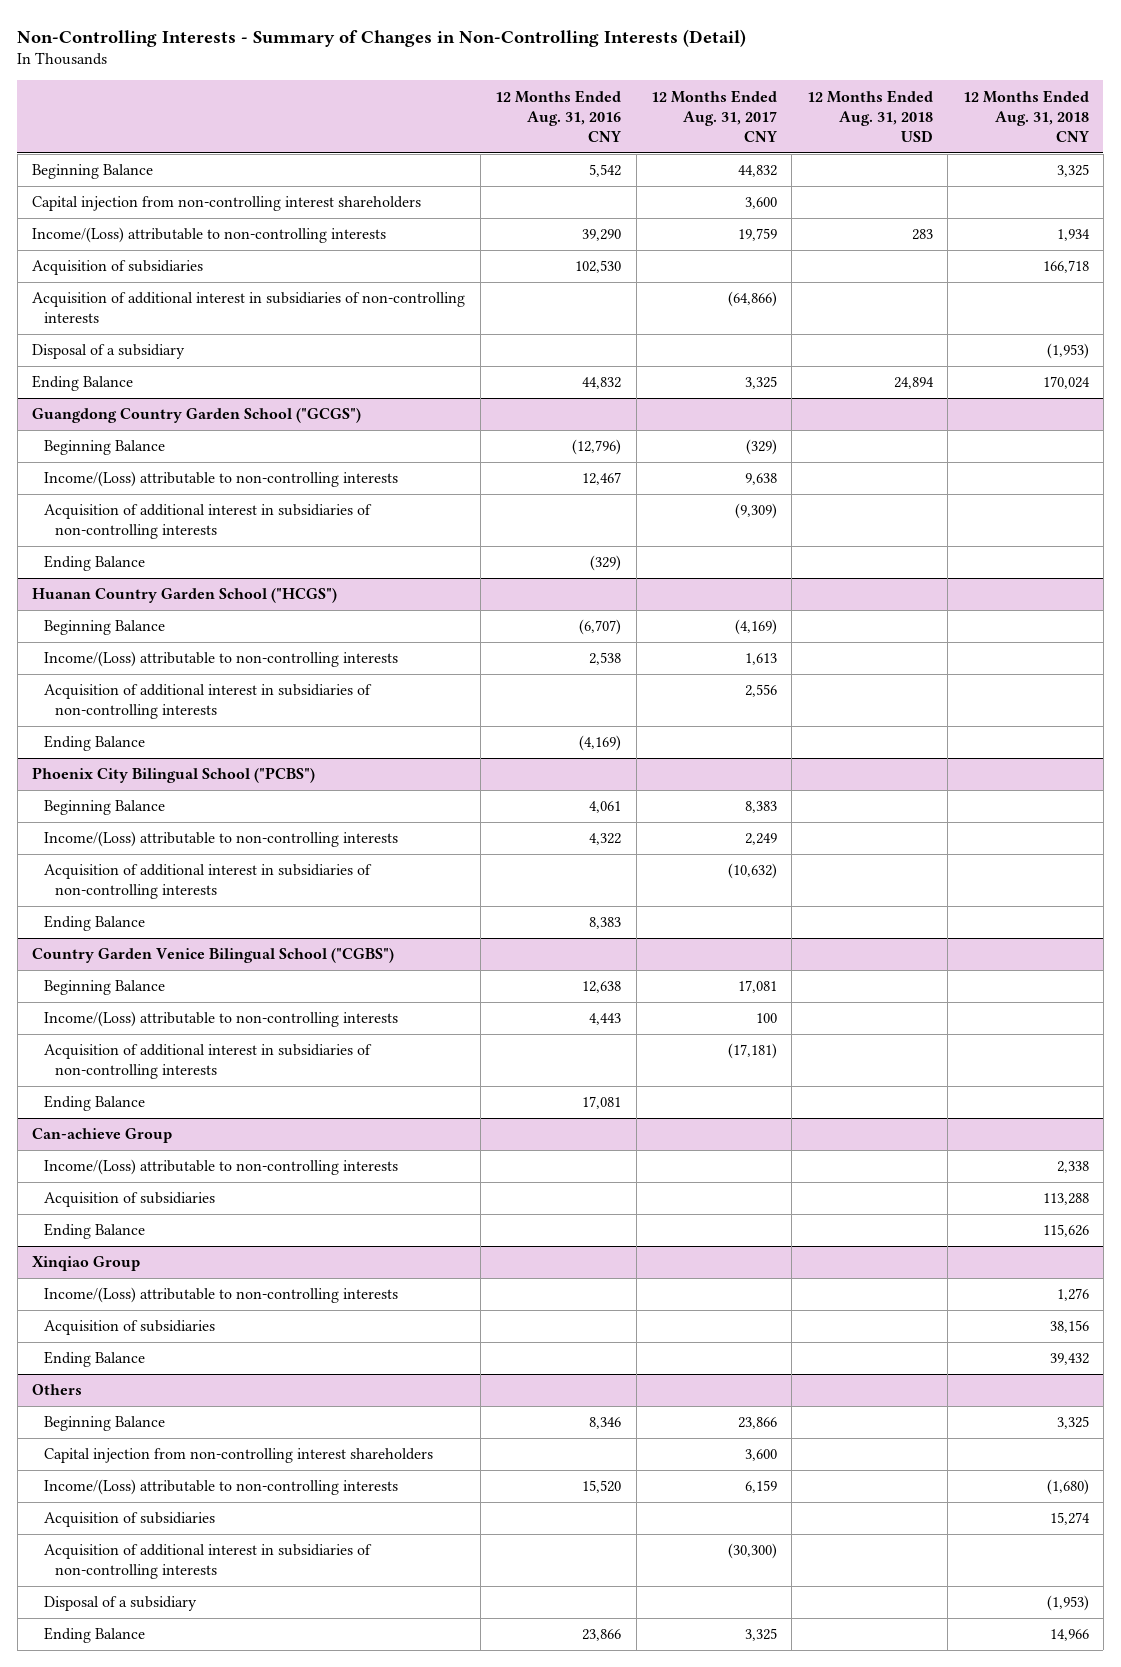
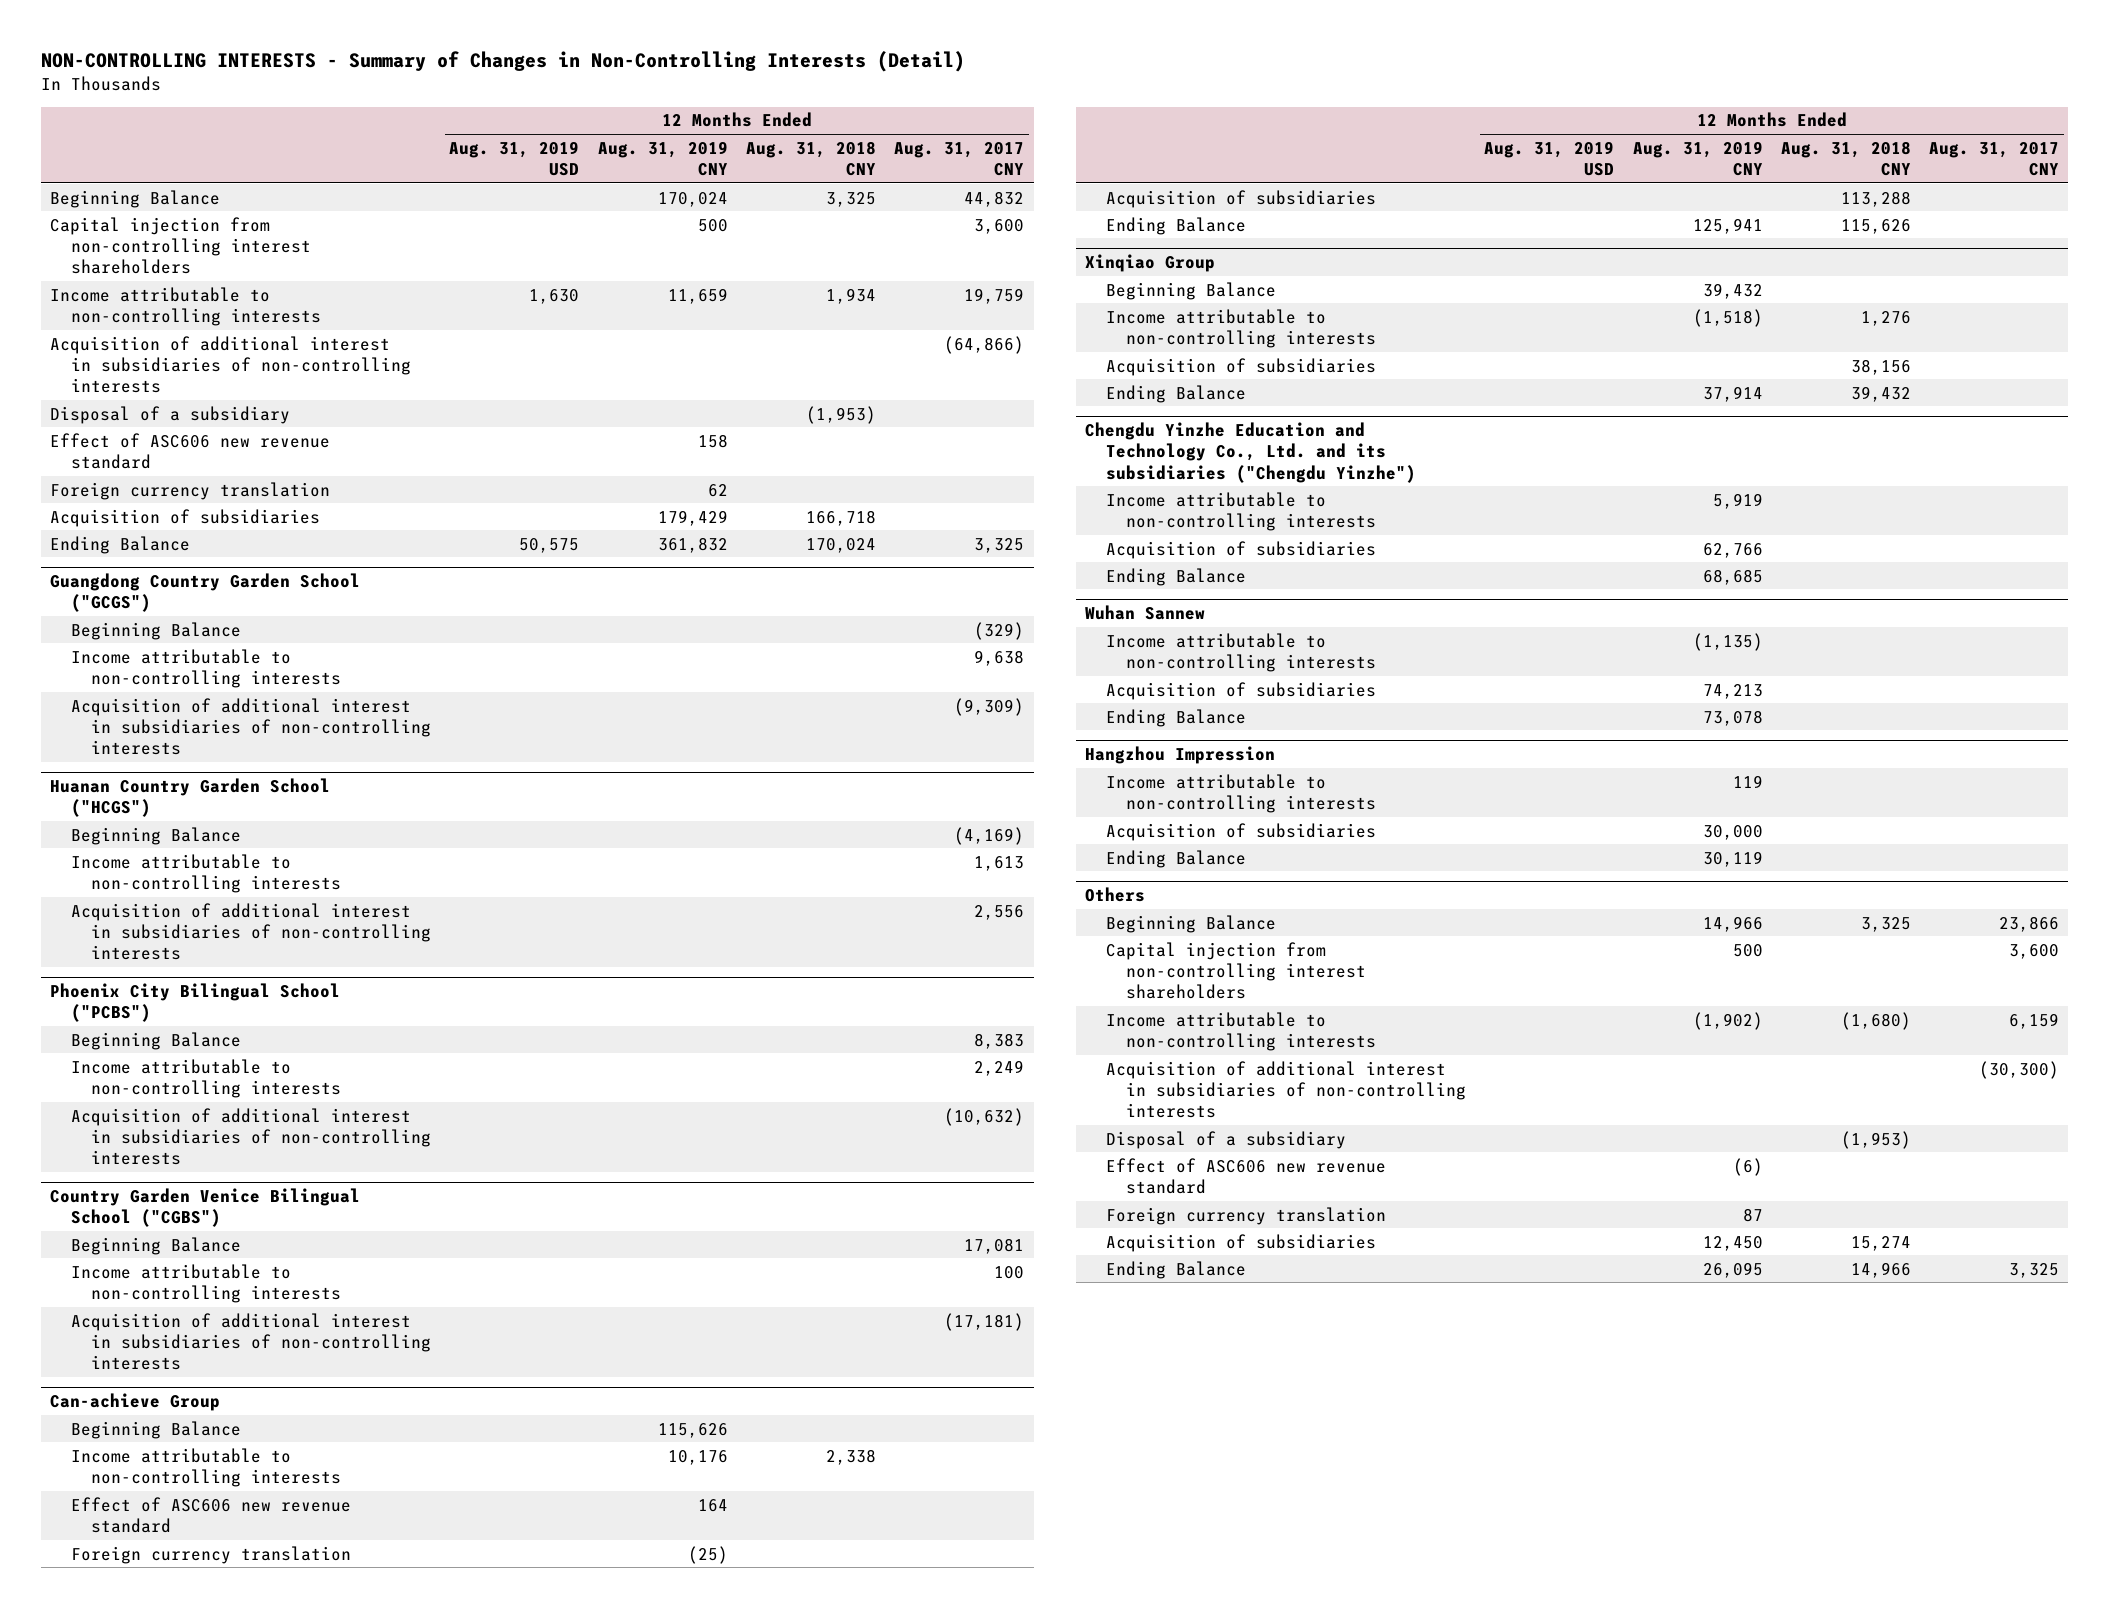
- Non-Controlling Interests - Summary of Changes in Non-Controlling Interests (Detail)
+ NON-CONTROLLING INTERESTS - Summary of Changes in Non-Controlling Interests (Detail)
- | 12 Months Ended Aug. 31, 2016 CNY | 12 Months Ended Aug. 31, 2017 CNY | 12 Months Ended Aug. 31, 2018 USD | 12 Months Ended Aug. 31, 2018 CNY
+ | 12 Months Ended Aug. 31, 2019 USD | 12 Months Ended Aug. 31, 2019 CNY | 12 Months Ended Aug. 31, 2018 CNY | 12 Months Ended Aug. 31, 2017 CNY
- Income/(Loss) attributable to non-controlling interests | 39,290 | 19,759 | 283 | 1,934
+ Income attributable to non-controlling interests | 1,630 | 11,659 | 1,934 | 19,759
+ Effect of ASC606 new revenue standard | | 158 | |
+ Foreign currency translation | | 62 | |
moved down: Acquisition of subsidiaries | | 179,429 | 166,718 |
@ Guangdong Country Garden School ("GCGS")
- Income/(Loss) attributable to non-controlling interests | 12,467 | 9,638 | |
+ Income attributable to non-controlling interests | | | | 9,638
- Ending Balance | (329) | | |
@ Huanan Country Garden School ("HCGS")
- Income/(Loss) attributable to non-controlling interests | 2,538 | 1,613 | |
+ Income attributable to non-controlling interests | | | | 1,613
- Ending Balance | (4,169) | | |
@ Phoenix City Bilingual School ("PCBS")
- Income/(Loss) attributable to non-controlling interests | 4,322 | 2,249 | |
+ Income attributable to non-controlling interests | | | | 2,249
- Ending Balance | 8,383 | | |
@ Country Garden Venice Bilingual School ("CGBS")
- Income/(Loss) attributable to non-controlling interests | 4,443 | 100 | |
+ Income attributable to non-controlling interests | | | | 100
- Ending Balance | 17,081 | | |
@ Can-achieve Group
- Income/(Loss) attributable to non-controlling interests | | | | 2,338
+ Beginning Balance | | 115,626 | |
+ Income attributable to non-controlling interests | | 10,176 | 2,338 |
+ Effect of ASC606 new revenue standard | | 164 | |
+ Foreign currency translation | | (25) | |
@ Xinqiao Group
- Income/(Loss) attributable to non-controlling interests | | | | 1,276
+ Beginning Balance | | 39,432 | |
+ Income attributable to non-controlling interests | | (1,518) | 1,276 |
+ Chengdu Yinzhe Education and Technology Co., Ltd. and its subsidiaries ("Chengdu Yinzhe")
+ Income attributable to non-controlling interests | | 5,919 | |
+ Acquisition of subsidiaries | | 62,766 | |
+ Ending Balance | | 68,685 | |
+ Wuhan Sannew
+ Income attributable to non-controlling interests | | (1,135) | |
+ Acquisition of subsidiaries | | 74,213 | |
+ Ending Balance | | 73,078 | |
+ Hangzhou Impression
+ Income attributable to non-controlling interests | | 119 | |
+ Acquisition of subsidiaries | | 30,000 | |
+ Ending Balance | | 30,119 | |
@ Others
- Income/(Loss) attributable to non-controlling interests | 15,520 | 6,159 | | (1,680)
+ Income attributable to non-controlling interests | | (1,902) | (1,680) | 6,159
+ Effect of ASC606 new revenue standard | | (6) | |
+ Foreign currency translation | | 87 | |
moved down: Acquisition of subsidiaries | | 12,450 | 15,274 |

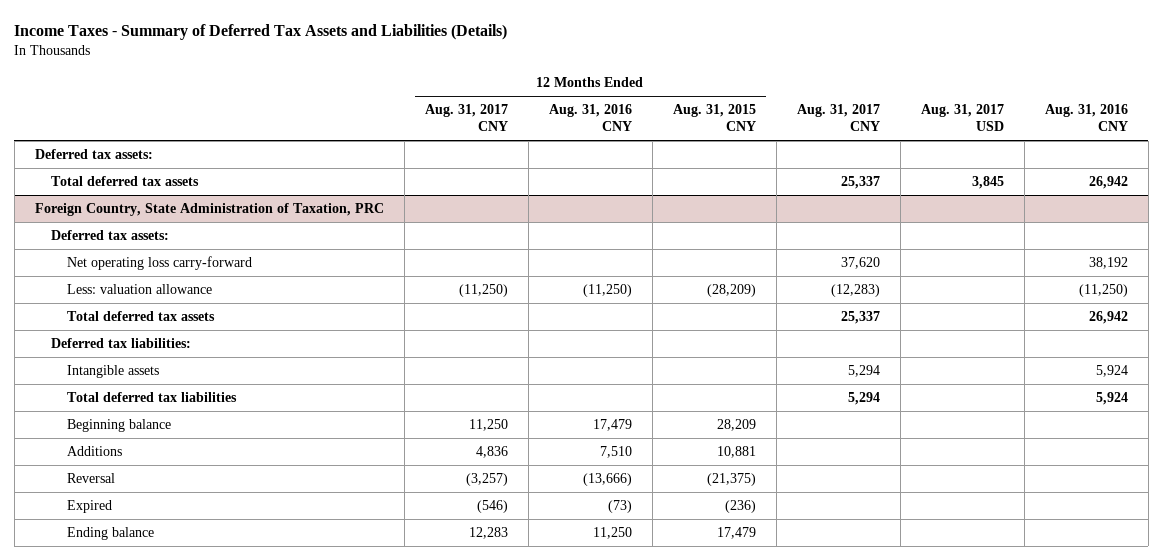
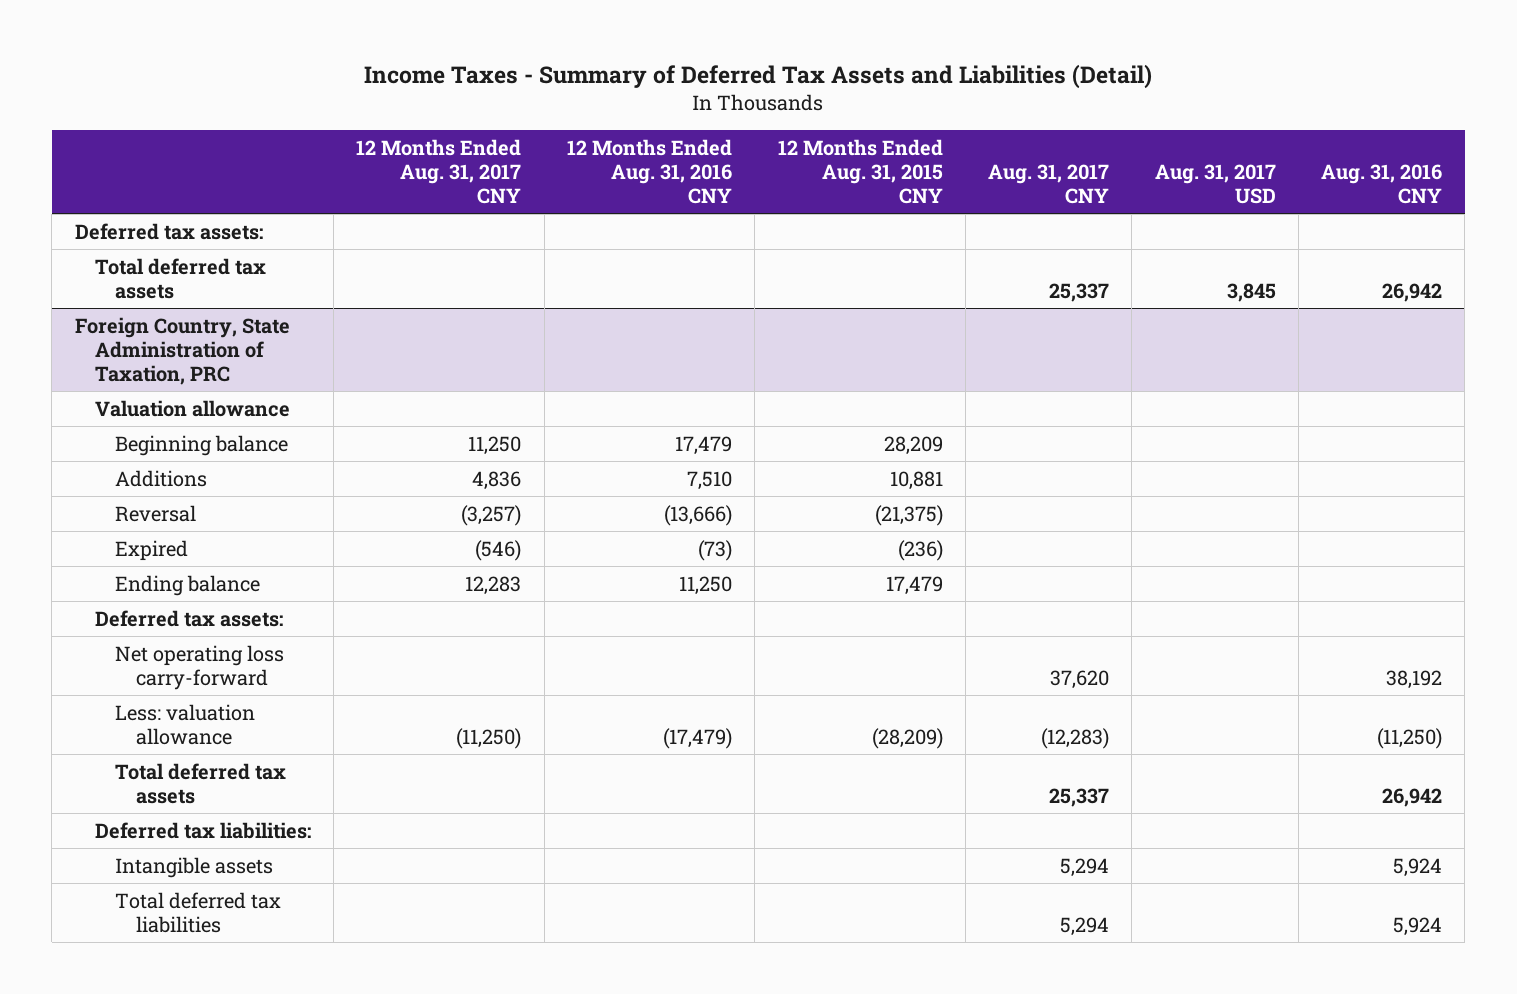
- Income Taxes - Summary of Deferred Tax Assets and Liabilities (Details)
+ Income Taxes - Summary of Deferred Tax Assets and Liabilities (Detail)
@ Foreign Country, State Administration of Taxation, PRC
+ Valuation allowance
moved up: Beginning balance | 11,250 | 17,479 | 28,209 | | |
moved up: Additions | 4,836 | 7,510 | 10,881 | | |
moved up: Reversal | (3,257) | (13,666) | (21,375) | | |
moved up: Expired | (546) | (73) | (236) | | |
moved up: Ending balance | 12,283 | 11,250 | 17,479 | | |
- Less: valuation allowance | (11,250) | (11,250) | (28,209) | (12,283) | | (11,250)
+ Less: valuation allowance | (11,250) | (17,479) | (28,209) | (12,283) | | (11,250)

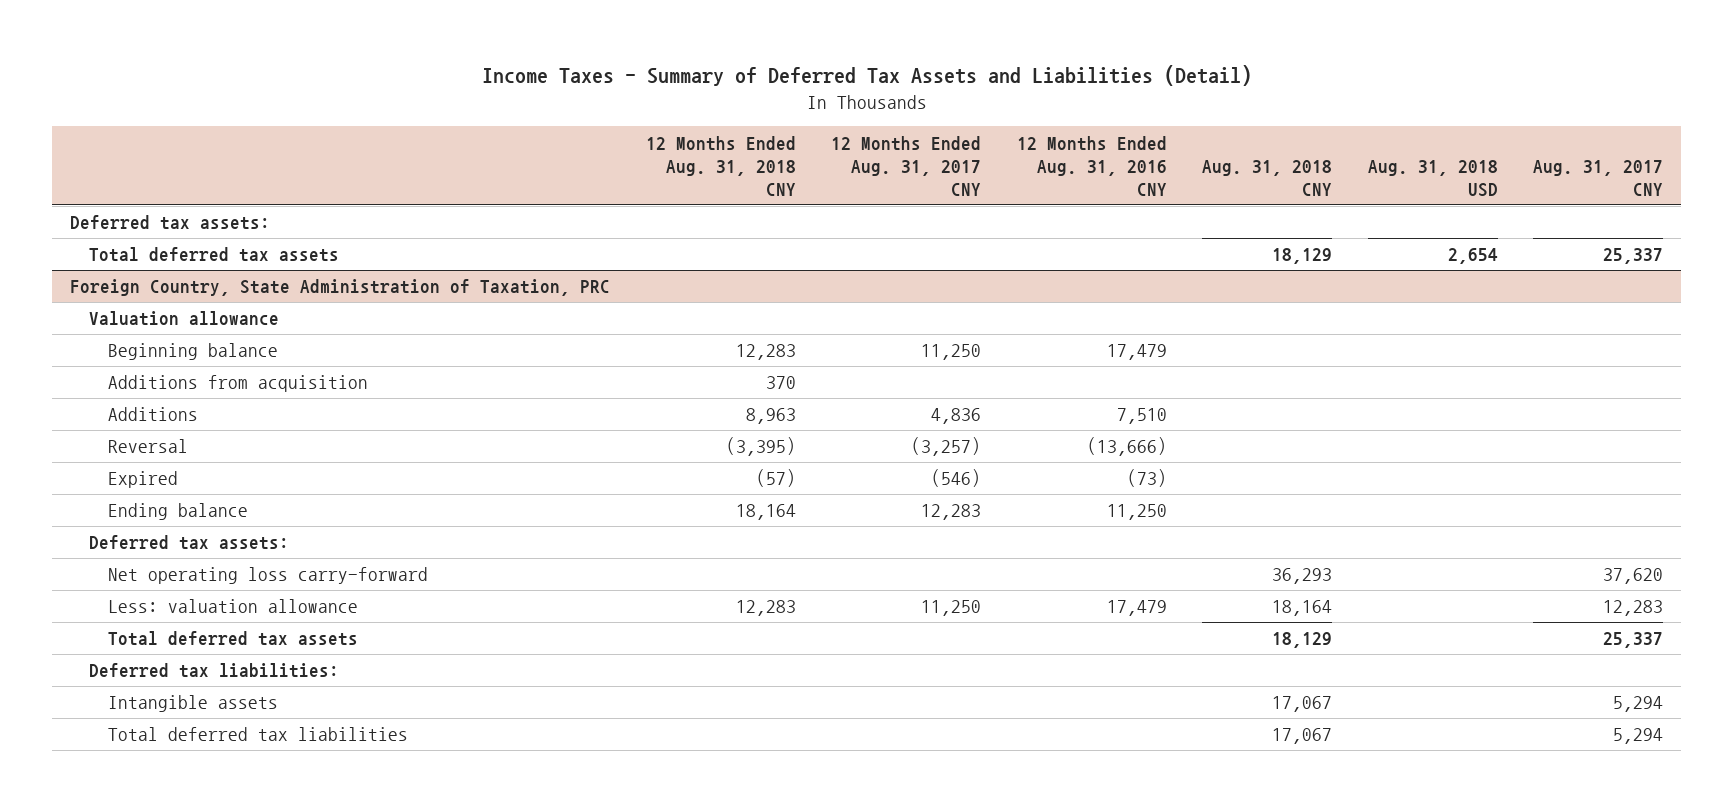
- | 12 Months Ended Aug. 31, 2017 CNY | 12 Months Ended Aug. 31, 2016 CNY | 12 Months Ended Aug. 31, 2015 CNY | Aug. 31, 2017 CNY | Aug. 31, 2017 USD | Aug. 31, 2016 CNY
+ | 12 Months Ended Aug. 31, 2018 CNY | 12 Months Ended Aug. 31, 2017 CNY | 12 Months Ended Aug. 31, 2016 CNY | Aug. 31, 2018 CNY | Aug. 31, 2018 USD | Aug. 31, 2017 CNY
@ Foreign Country, State Administration of Taxation, PRC
+ Additions from acquisition | 370 | | | | |
- Less: valuation allowance | (11,250) | (17,479) | (28,209) | (12,283) | | (11,250)
+ Less: valuation allowance | 12,283 | 11,250 | 17,479 | 18,164 | | 12,283

